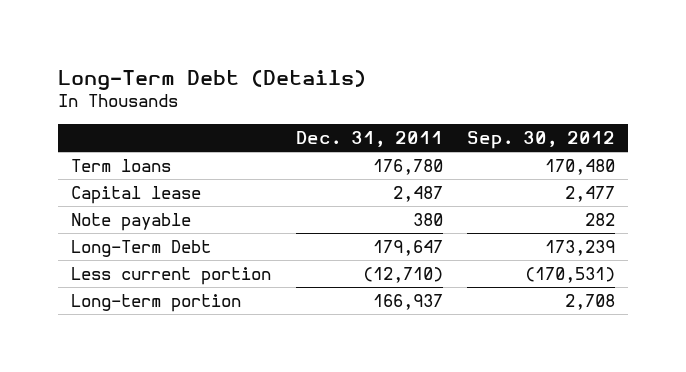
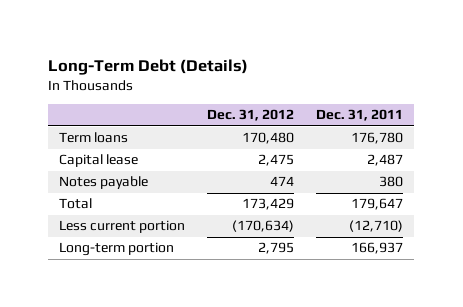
- | Dec. 31, 2011 | Sep. 30, 2012
+ | Dec. 31, 2012 | Dec. 31, 2011
- Note payable | 380 | 282
- Long-Term Debt | 179,647 | 173,239
+ Notes payable | 474 | 380
+ Total | 173,429 | 179,647

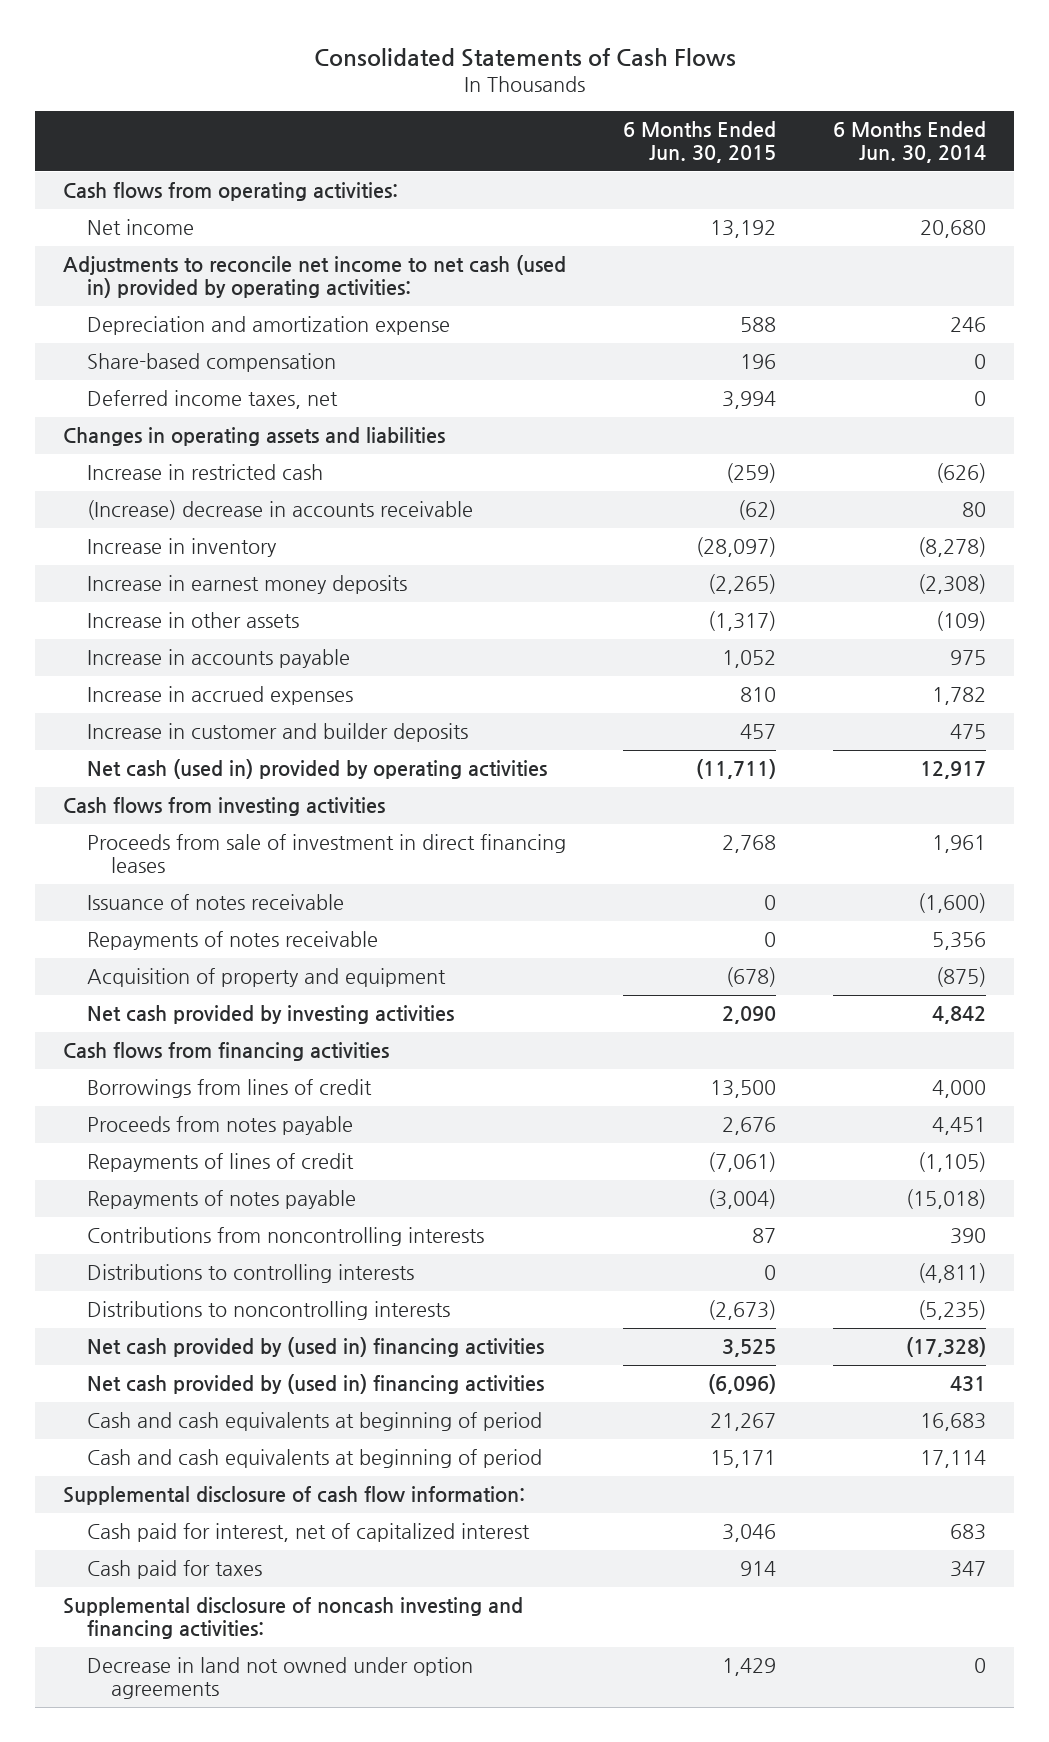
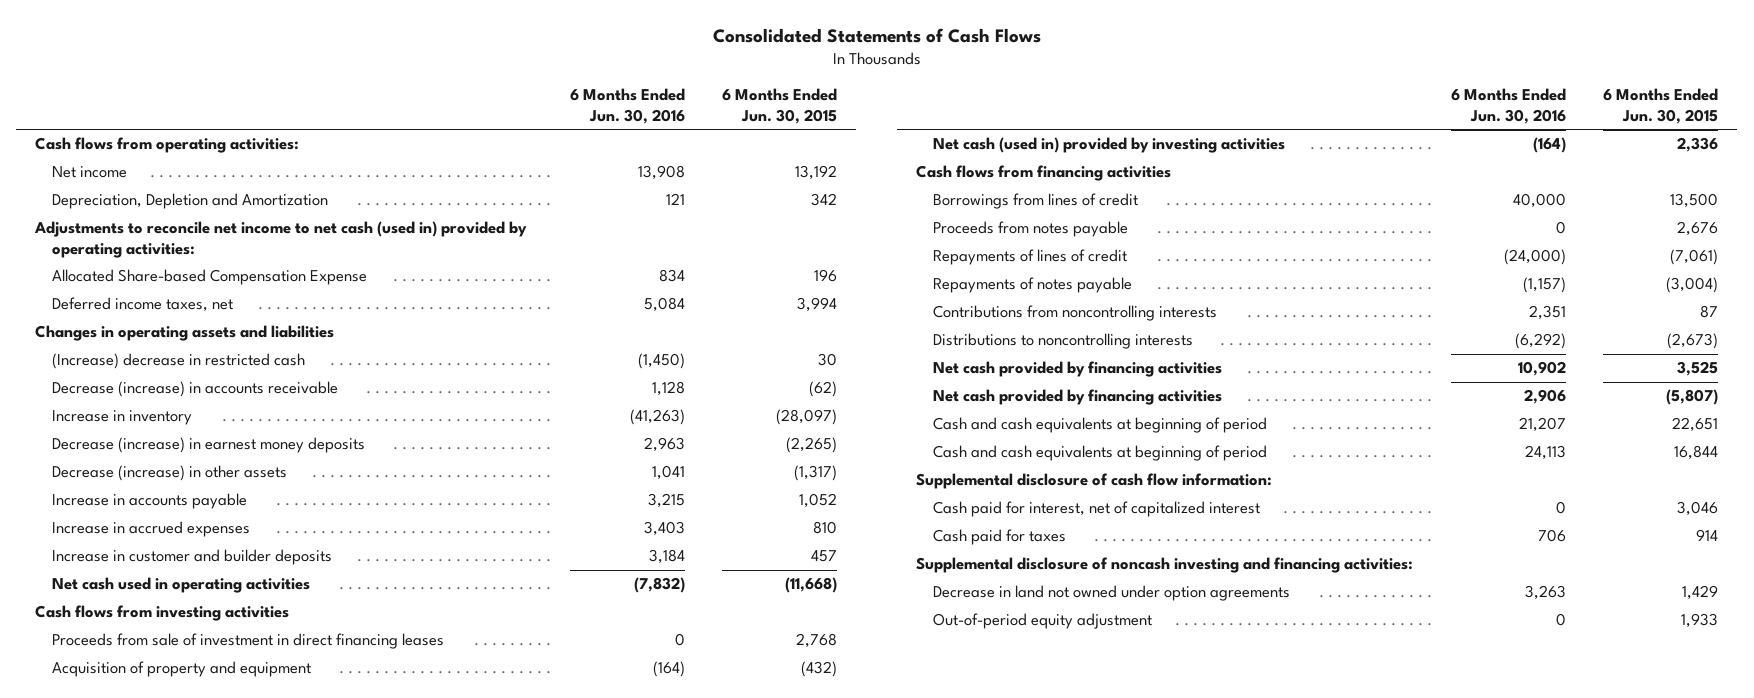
- | 6 Months Ended Jun. 30, 2015 | 6 Months Ended Jun. 30, 2014
+ | 6 Months Ended Jun. 30, 2016 | 6 Months Ended Jun. 30, 2015
+ Depreciation, Depletion and Amortization | 121 | 342
- Depreciation and amortization expense | 588 | 246
- Share-based compensation | 196 | 0
+ Allocated Share-based Compensation Expense | 834 | 196
- Increase in restricted cash | (259) | (626)
- (Increase) decrease in accounts receivable | (62) | 80
+ (Increase) decrease in restricted cash | (1,450) | 30
+ Decrease (increase) in accounts receivable | 1,128 | (62)
- Increase in earnest money deposits | (2,265) | (2,308)
- Increase in other assets | (1,317) | (109)
+ Decrease (increase) in earnest money deposits | 2,963 | (2,265)
+ Decrease (increase) in other assets | 1,041 | (1,317)
- Net cash (used in) provided by operating activities | (11,711) | 12,917
+ Net cash used in operating activities | (7,832) | (11,668)
- Issuance of notes receivable | 0 | (1,600)
- Repayments of notes receivable | 0 | 5,356
- Acquisition of property and equipment | (678) | (875)
- Net cash provided by investing activities | 2,090 | 4,842
+ Acquisition of property and equipment | (164) | (432)
+ Net cash (used in) provided by investing activities | (164) | 2,336
- Distributions to controlling interests | 0 | (4,811)
- Net cash provided by (used in) financing activities | 3,525 | (17,328)
- Net cash provided by (used in) financing activities | (6,096) | 431
- Cash and cash equivalents at beginning of period | 21,267 | 16,683
- Cash and cash equivalents at beginning of period | 15,171 | 17,114
+ Net cash provided by financing activities | 10,902 | 3,525
+ Net cash provided by financing activities | 2,906 | (5,807)
+ Cash and cash equivalents at beginning of period | 21,207 | 22,651
+ Cash and cash equivalents at beginning of period | 24,113 | 16,844
+ Out-of-period equity adjustment | 0 | 1,933

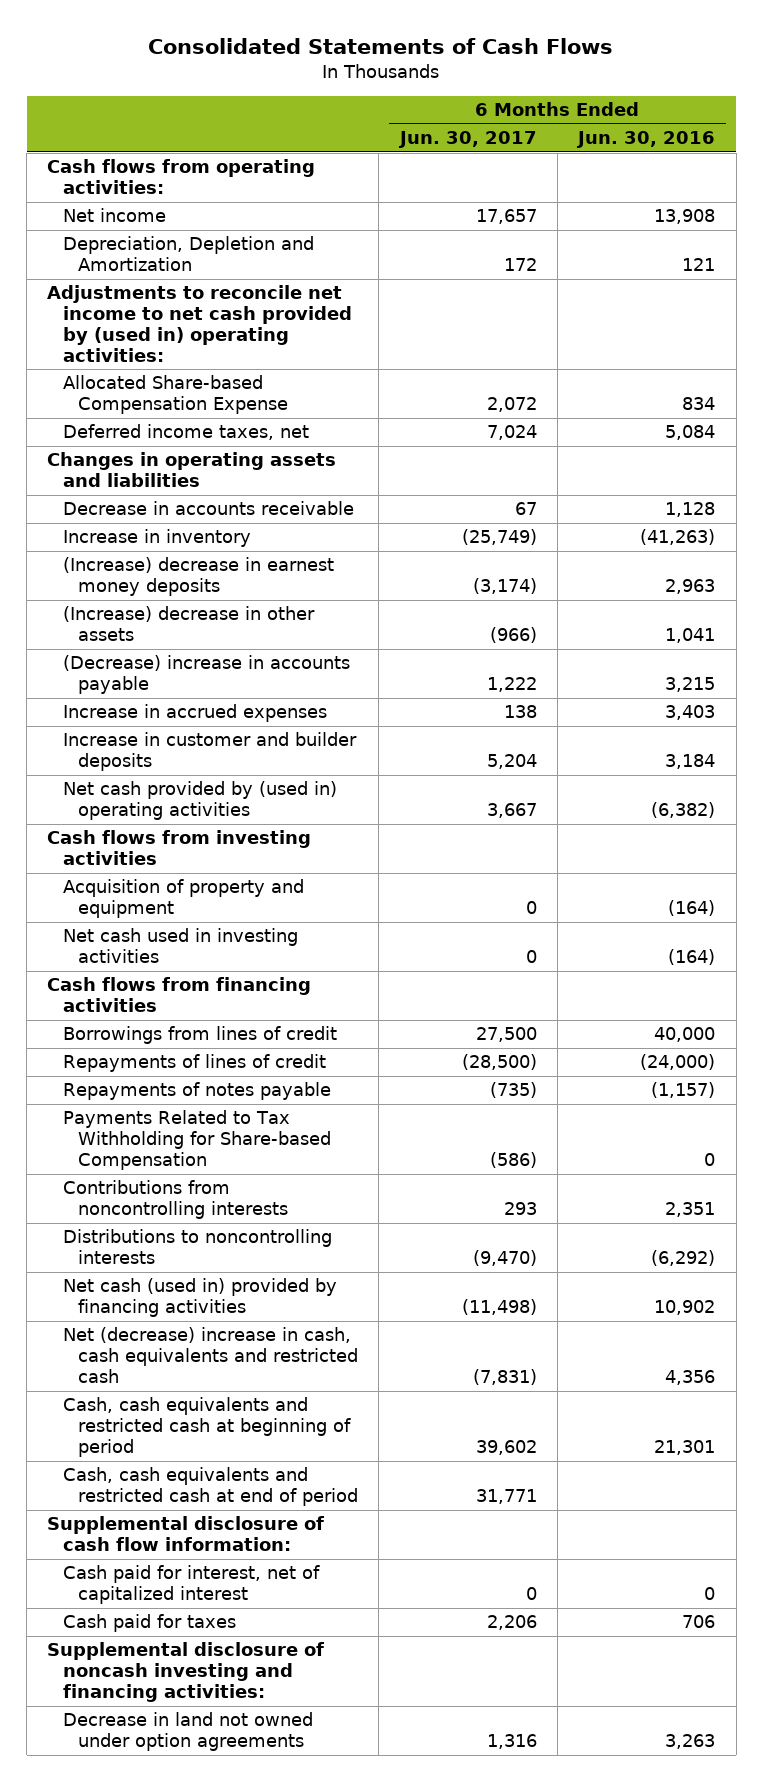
- | 6 Months Ended Jun. 30, 2016 | 6 Months Ended Jun. 30, 2015
+ | 6 Months Ended Jun. 30, 2017 | 6 Months Ended Jun. 30, 2016
- Adjustments to reconcile net income to net cash (used in) provided by operating activities:
+ Adjustments to reconcile net income to net cash provided by (used in) operating activities:
- (Increase) decrease in restricted cash | (1,450) | 30
- Decrease (increase) in accounts receivable | 1,128 | (62)
+ Decrease in accounts receivable | 67 | 1,128
- Decrease (increase) in earnest money deposits | 2,963 | (2,265)
- Decrease (increase) in other assets | 1,041 | (1,317)
- Increase in accounts payable | 3,215 | 1,052
+ (Increase) decrease in earnest money deposits | (3,174) | 2,963
+ (Increase) decrease in other assets | (966) | 1,041
+ (Decrease) increase in accounts payable | 1,222 | 3,215
- Net cash used in operating activities | (7,832) | (11,668)
+ Net cash provided by (used in) operating activities | 3,667 | (6,382)
- Proceeds from sale of investment in direct financing leases | 0 | 2,768
- Net cash (used in) provided by investing activities | (164) | 2,336
+ Net cash used in investing activities | 0 | (164)
- Proceeds from notes payable | 0 | 2,676
+ Payments Related to Tax Withholding for Share-based Compensation | (586) | 0
- Net cash provided by financing activities | 10,902 | 3,525
- Net cash provided by financing activities | 2,906 | (5,807)
- Cash and cash equivalents at beginning of period | 21,207 | 22,651
- Cash and cash equivalents at beginning of period | 24,113 | 16,844
+ Net cash (used in) provided by financing activities | (11,498) | 10,902
+ Net (decrease) increase in cash, cash equivalents and restricted cash | (7,831) | 4,356
+ Cash, cash equivalents and restricted cash at beginning of period | 39,602 | 21,301
+ Cash, cash equivalents and restricted cash at end of period | 31,771 |
- Out-of-period equity adjustment | 0 | 1,933

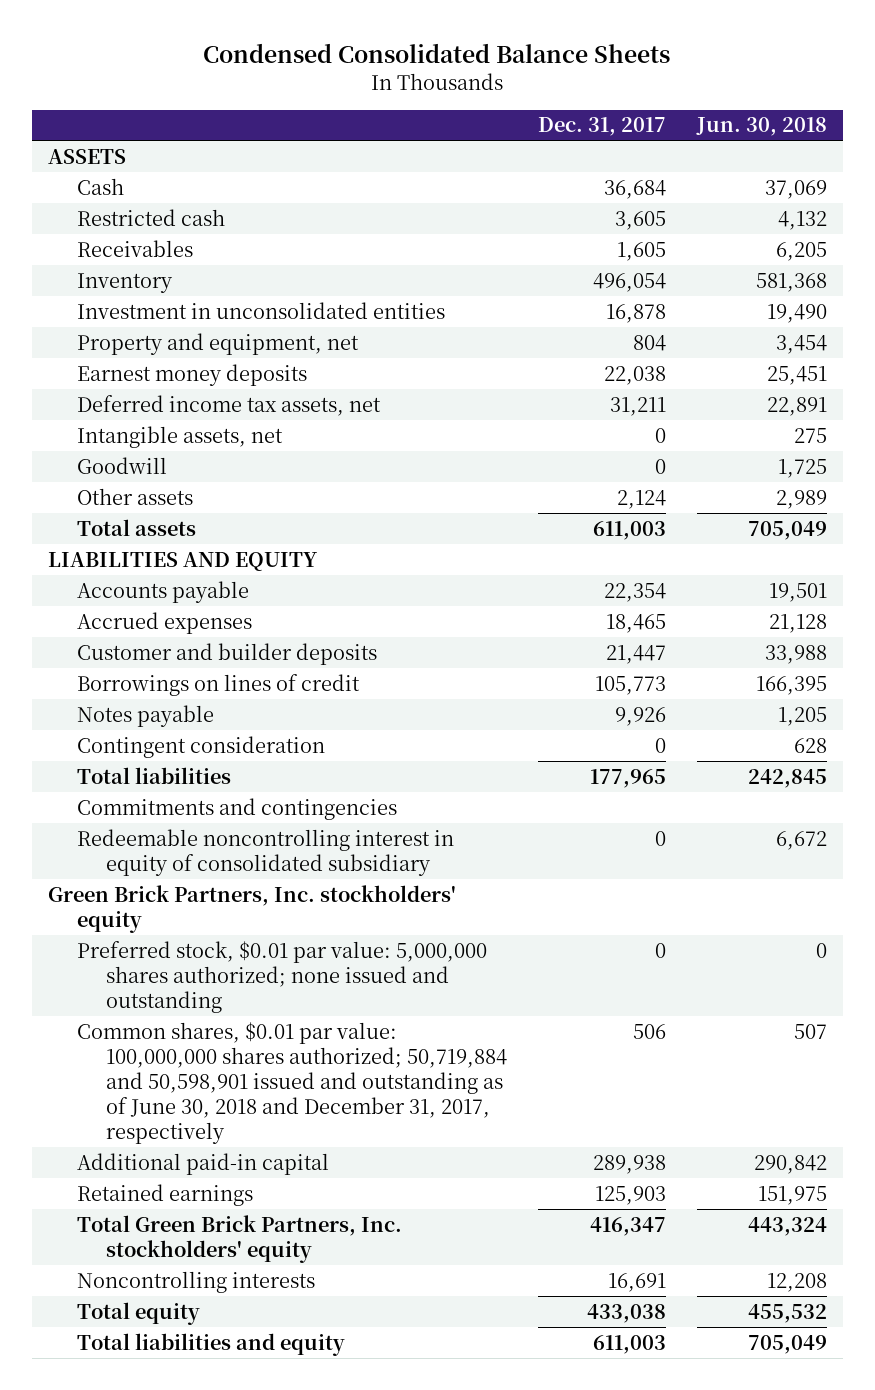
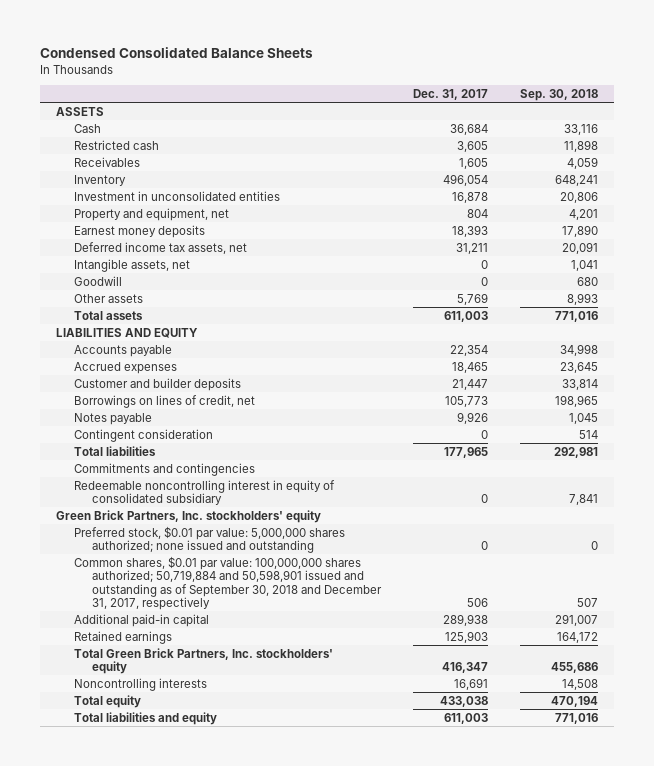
- | Dec. 31, 2017 | Jun. 30, 2018
+ | Dec. 31, 2017 | Sep. 30, 2018
- Earnest money deposits | 22,038 | 25,451
+ Earnest money deposits | 18,393 | 17,890
- Other assets | 2,124 | 2,989
+ Other assets | 5,769 | 8,993
- Borrowings on lines of credit | 105,773 | 166,395
+ Borrowings on lines of credit, net | 105,773 | 198,965
- Common shares, $0.01 par value: 100,000,000 shares authorized; 50,719,884 and 50,598,901 issued and outstanding as of June 30, 2018 and December 31, 2017, respectively | 506 | 507
+ Common shares, $0.01 par value: 100,000,000 shares authorized; 50,719,884 and 50,598,901 issued and outstanding as of September 30, 2018 and December 31, 2017, respectively | 506 | 507

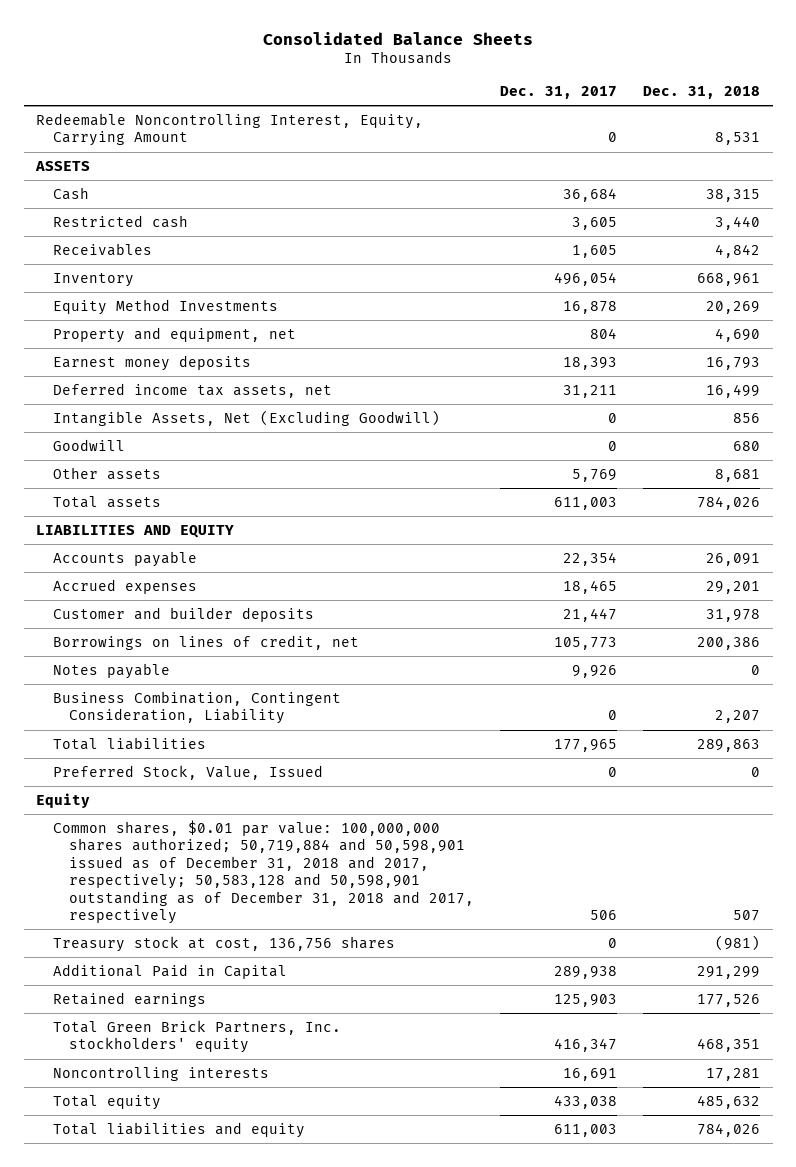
- Condensed Consolidated Balance Sheets
+ Consolidated Balance Sheets
- | Dec. 31, 2017 | Sep. 30, 2018
+ | Dec. 31, 2017 | Dec. 31, 2018
+ Redeemable Noncontrolling Interest, Equity, Carrying Amount | 0 | 8,531
- Investment in unconsolidated entities | 16,878 | 20,806
+ Equity Method Investments | 16,878 | 20,269
- Intangible assets, net | 0 | 1,041
+ Intangible Assets, Net (Excluding Goodwill) | 0 | 856
- Contingent consideration | 0 | 514
+ Business Combination, Contingent Consideration, Liability | 0 | 2,207
- Commitments and contingencies
- Redeemable noncontrolling interest in equity of consolidated subsidiary | 0 | 7,841
- Green Brick Partners, Inc. stockholders' equity
- Preferred stock, $0.01 par value: 5,000,000 shares authorized; none issued and outstanding | 0 | 0
- Common shares, $0.01 par value: 100,000,000 shares authorized; 50,719,884 and 50,598,901 issued and outstanding as of September 30, 2018 and December 31, 2017, respectively | 506 | 507
- Additional paid-in capital | 289,938 | 291,007
+ Preferred Stock, Value, Issued | 0 | 0
+ Equity
+ Common shares, $0.01 par value: 100,000,000 shares authorized; 50,719,884 and 50,598,901 issued as of December 31, 2018 and 2017, respectively; 50,583,128 and 50,598,901 outstanding as of December 31, 2018 and 2017, respectively | 506 | 507
+ Treasury stock at cost, 136,756 shares | 0 | (981)
+ Additional Paid in Capital | 289,938 | 291,299

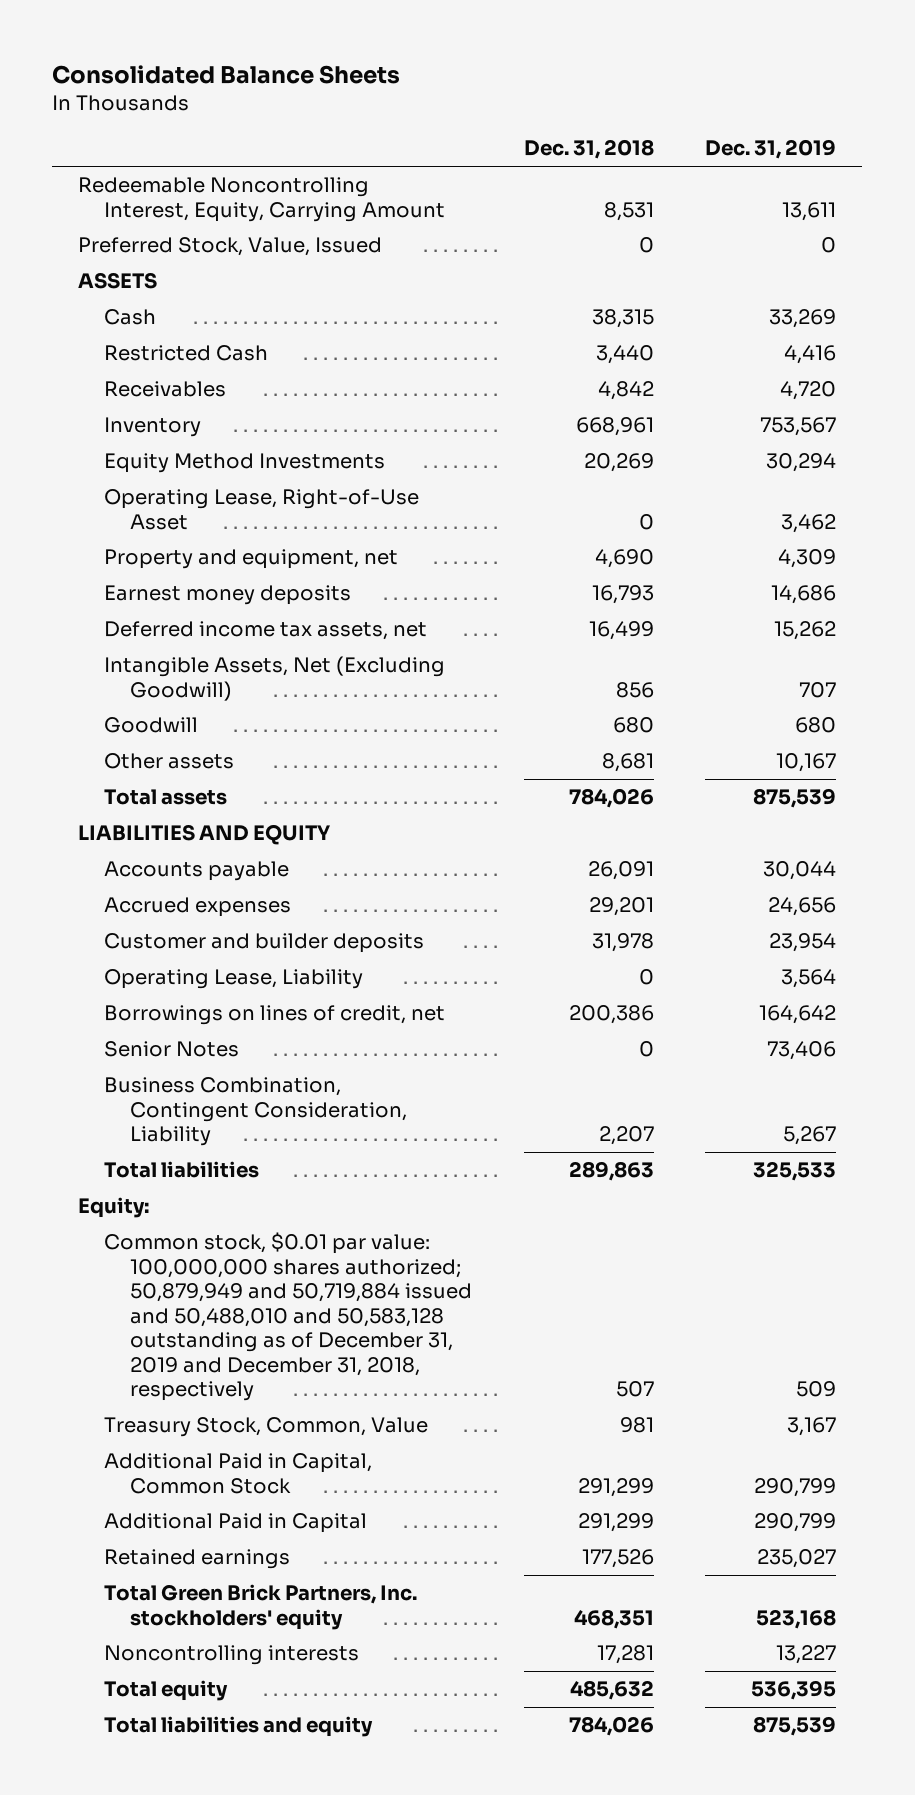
- | Dec. 31, 2017 | Dec. 31, 2018
+ | Dec. 31, 2018 | Dec. 31, 2019
moved up: Preferred Stock, Value, Issued | 0 | 0
- Restricted cash | 3,605 | 3,440
+ Restricted Cash | 3,440 | 4,416
+ Operating Lease, Right-of-Use Asset | 0 | 3,462
+ Operating Lease, Liability | 0 | 3,564
- Notes payable | 9,926 | 0
+ Senior Notes | 0 | 73,406
- Equity
- Common shares, $0.01 par value: 100,000,000 shares authorized; 50,719,884 and 50,598,901 issued as of December 31, 2018 and 2017, respectively; 50,583,128 and 50,598,901 outstanding as of December 31, 2018 and 2017, respectively | 506 | 507
- Treasury stock at cost, 136,756 shares | 0 | (981)
+ Equity:
+ Common stock, $0.01 par value: 100,000,000 shares authorized; 50,879,949 and 50,719,884 issued and 50,488,010 and 50,583,128 outstanding as of December 31, 2019 and December 31, 2018, respectively | 507 | 509
+ Treasury Stock, Common, Value | 981 | 3,167
+ Additional Paid in Capital, Common Stock | 291,299 | 290,799

